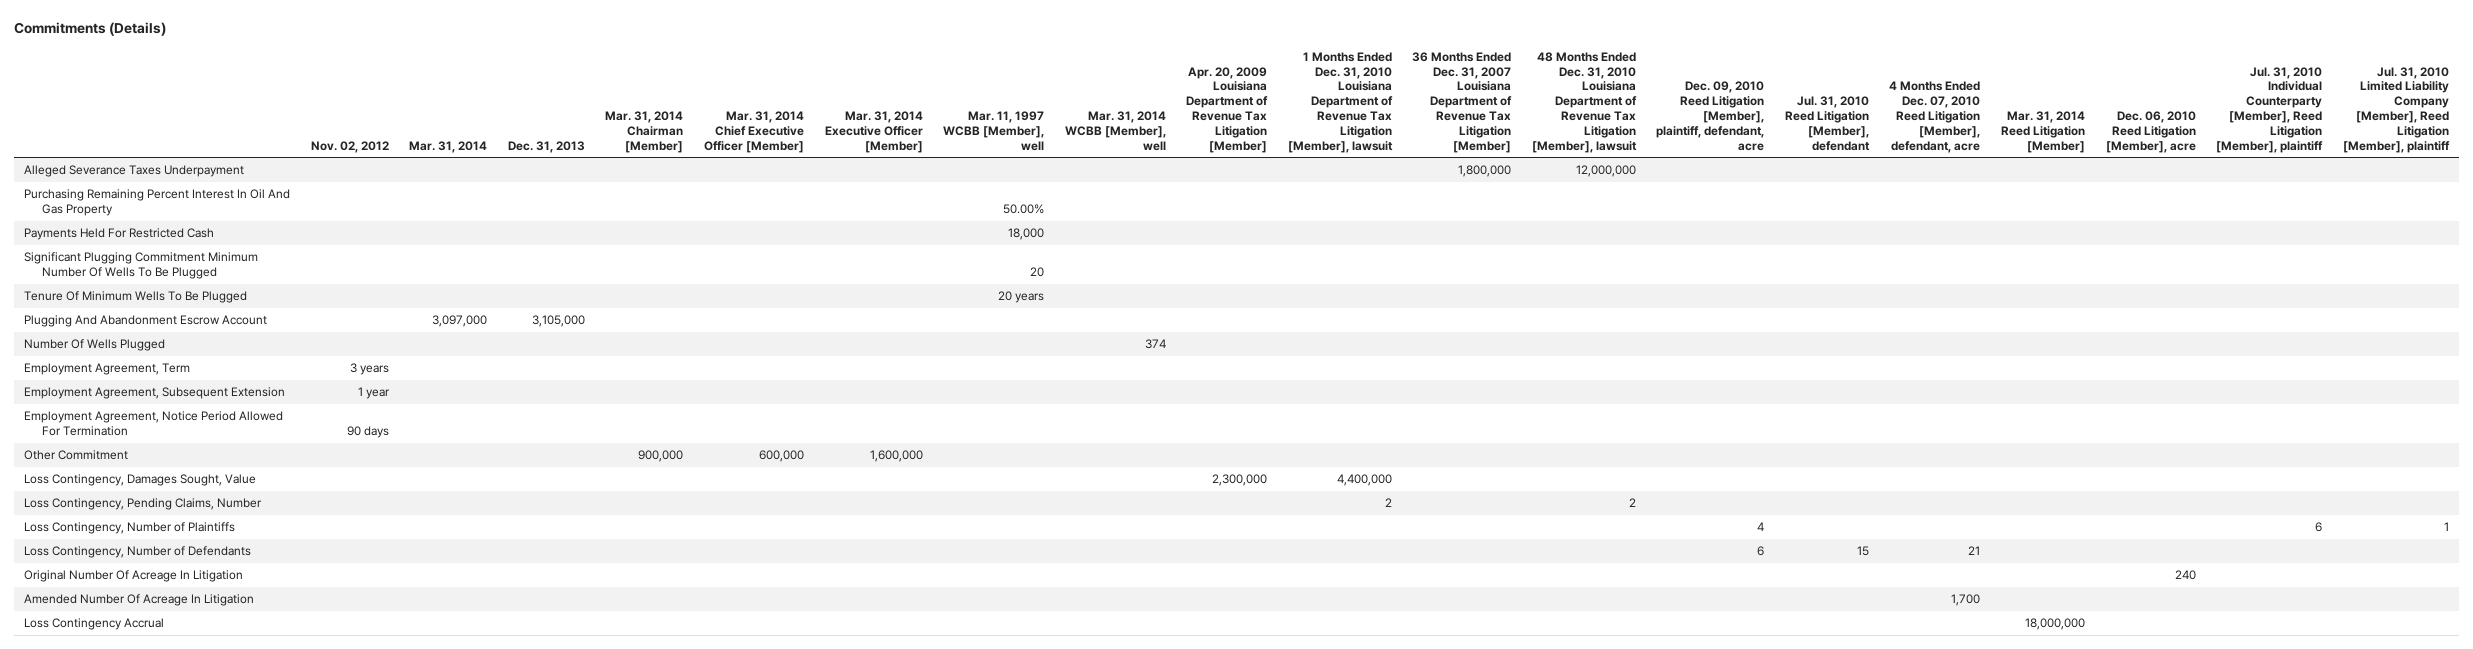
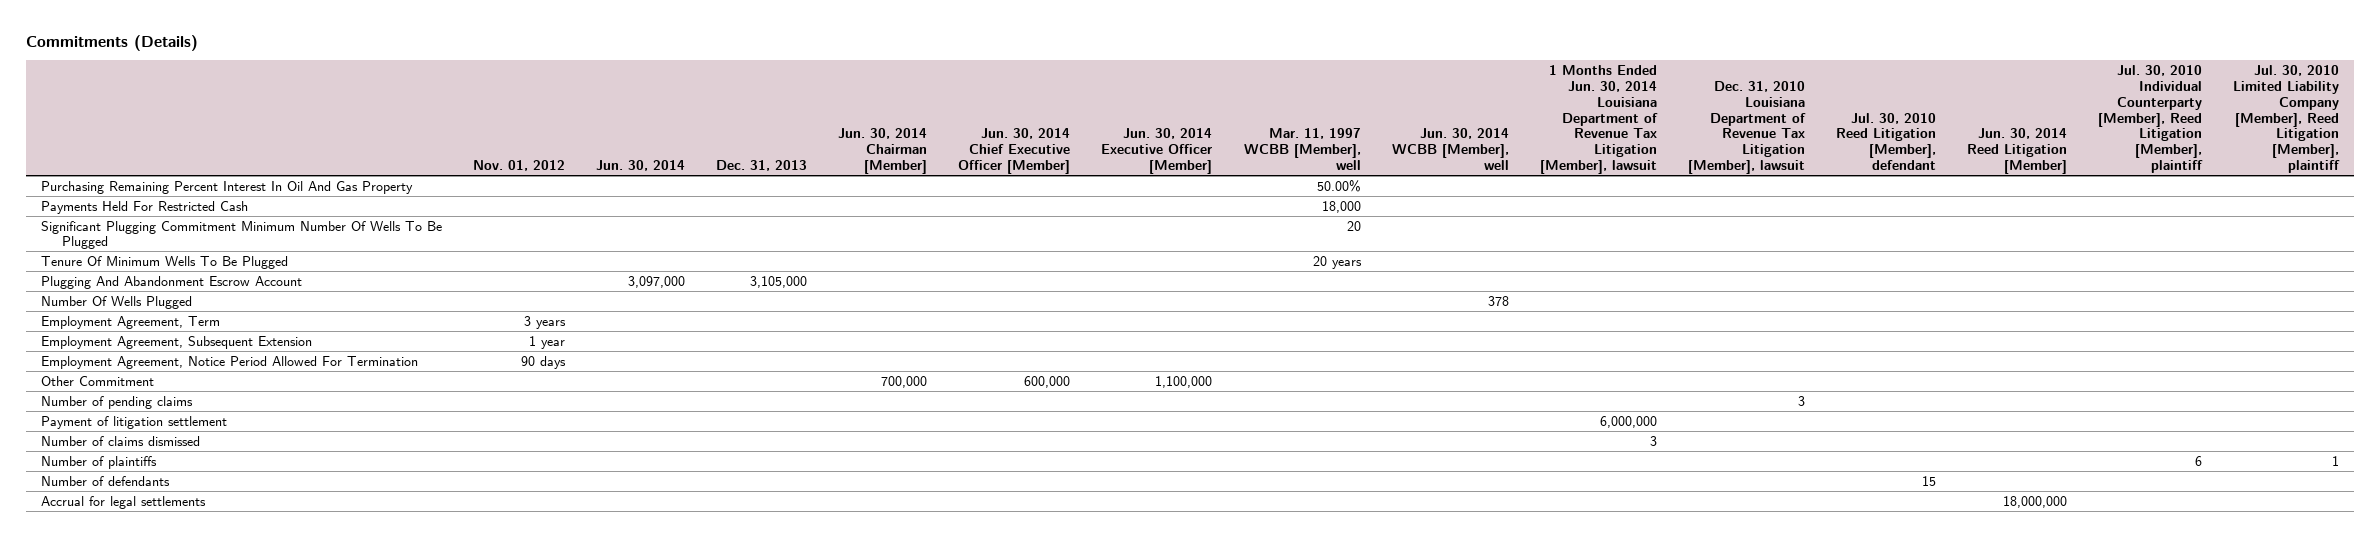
- | Nov. 02, 2012 | Mar. 31, 2014 | Dec. 31, 2013 | Mar. 31, 2014 Chairman [Member] | Mar. 31, 2014 Chief Executive Officer [Member] | Mar. 31, 2014 Executive Officer [Member] | Mar. 11, 1997 WCBB [Member], well | Mar. 31, 2014 WCBB [Member], well | Apr. 20, 2009 Louisiana Department of Revenue Tax Litigation [Member] | 1 Months Ended Dec. 31, 2010 Louisiana Department of Revenue Tax Litigation [Member], lawsuit | 36 Months Ended Dec. 31, 2007 Louisiana Department of Revenue Tax Litigation [Member] | 48 Months Ended Dec. 31, 2010 Louisiana Department of Revenue Tax Litigation [Member], lawsuit | Dec. 09, 2010 Reed Litigation [Member], plaintiff, defendant, acre | Jul. 31, 2010 Reed Litigation [Member], defendant | 4 Months Ended Dec. 07, 2010 Reed Litigation [Member], defendant, acre | Mar. 31, 2014 Reed Litigation [Member] | Dec. 06, 2010 Reed Litigation [Member], acre | Jul. 31, 2010 Individual Counterparty [Member], Reed Litigation [Member], plaintiff | Jul. 31, 2010 Limited Liability Company [Member], Reed Litigation [Member], plaintiff
+ | Nov. 01, 2012 | Jun. 30, 2014 | Dec. 31, 2013 | Jun. 30, 2014 Chairman [Member] | Jun. 30, 2014 Chief Executive Officer [Member] | Jun. 30, 2014 Executive Officer [Member] | Mar. 11, 1997 WCBB [Member], well | Jun. 30, 2014 WCBB [Member], well | 1 Months Ended Jun. 30, 2014 Louisiana Department of Revenue Tax Litigation [Member], lawsuit | Dec. 31, 2010 Louisiana Department of Revenue Tax Litigation [Member], lawsuit | Jul. 30, 2010 Reed Litigation [Member], defendant | Jun. 30, 2014 Reed Litigation [Member] | Jul. 30, 2010 Individual Counterparty [Member], Reed Litigation [Member], plaintiff | Jul. 30, 2010 Limited Liability Company [Member], Reed Litigation [Member], plaintiff
- Alleged Severance Taxes Underpayment | | | | | | | | | | | 1,800,000 | 12,000,000 | | | | | | |
- Loss Contingency, Damages Sought, Value | | | | | | | | | 2,300,000 | 4,400,000 | | | | | | | | |
- Loss Contingency, Pending Claims, Number | | | | | | | | | | 2 | | 2 | | | | | | |
- Loss Contingency, Number of Plaintiffs | | | | | | | | | | | | | 4 | | | | | 6 | 1
- Loss Contingency, Number of Defendants | | | | | | | | | | | | | 6 | 15 | 21 | | | |
- Original Number Of Acreage In Litigation | | | | | | | | | | | | | | | | | 240 | |
- Amended Number Of Acreage In Litigation | | | | | | | | | | | | | | | 1,700 | | | |
- Loss Contingency Accrual | | | | | | | | | | | | | | | | 18,000,000 | | |
+ Number of pending claims | | | | | | | | | | 3 | | | |
+ Payment of litigation settlement | | | | | | | | | 6,000,000 | | | | |
+ Number of claims dismissed | | | | | | | | | 3 | | | | |
+ Number of plaintiffs | | | | | | | | | | | | | 6 | 1
+ Number of defendants | | | | | | | | | | | 15 | | |
+ Accrual for legal settlements | | | | | | | | | | | | 18,000,000 | |

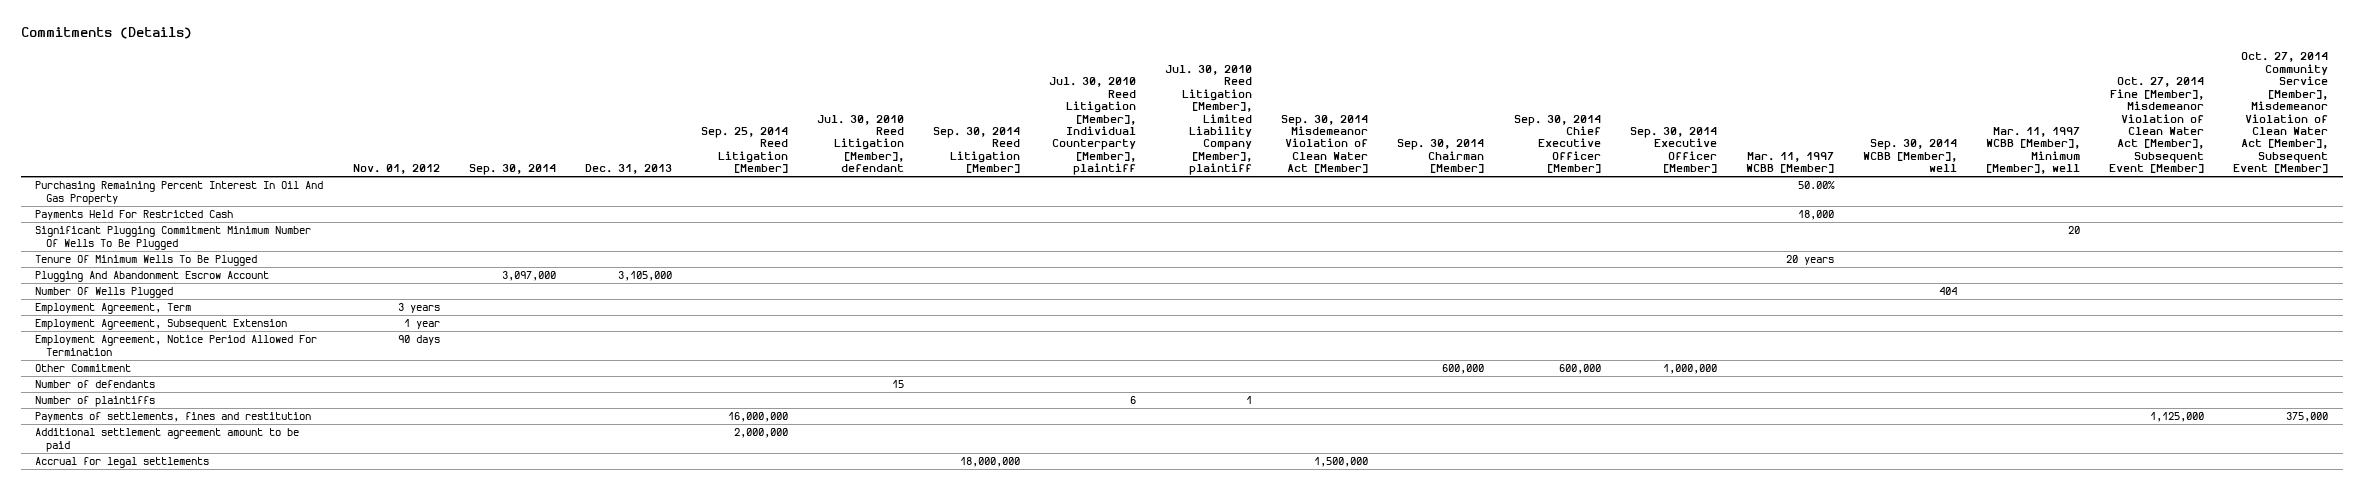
- | Nov. 01, 2012 | Jun. 30, 2014 | Dec. 31, 2013 | Jun. 30, 2014 Chairman [Member] | Jun. 30, 2014 Chief Executive Officer [Member] | Jun. 30, 2014 Executive Officer [Member] | Mar. 11, 1997 WCBB [Member], well | Jun. 30, 2014 WCBB [Member], well | 1 Months Ended Jun. 30, 2014 Louisiana Department of Revenue Tax Litigation [Member], lawsuit | Dec. 31, 2010 Louisiana Department of Revenue Tax Litigation [Member], lawsuit | Jul. 30, 2010 Reed Litigation [Member], defendant | Jun. 30, 2014 Reed Litigation [Member] | Jul. 30, 2010 Individual Counterparty [Member], Reed Litigation [Member], plaintiff | Jul. 30, 2010 Limited Liability Company [Member], Reed Litigation [Member], plaintiff
+ | Nov. 01, 2012 | Sep. 30, 2014 | Dec. 31, 2013 | Sep. 25, 2014 Reed Litigation [Member] | Jul. 30, 2010 Reed Litigation [Member], defendant | Sep. 30, 2014 Reed Litigation [Member] | Jul. 30, 2010 Reed Litigation [Member], Individual Counterparty [Member], plaintiff | Jul. 30, 2010 Reed Litigation [Member], Limited Liability Company [Member], plaintiff | Sep. 30, 2014 Misdemeanor Violation of Clean Water Act [Member] | Sep. 30, 2014 Chairman [Member] | Sep. 30, 2014 Chief Executive Officer [Member] | Sep. 30, 2014 Executive Officer [Member] | Mar. 11, 1997 WCBB [Member] | Sep. 30, 2014 WCBB [Member], well | Mar. 11, 1997 WCBB [Member], Minimum [Member], well | Oct. 27, 2014 Fine [Member], Misdemeanor Violation of Clean Water Act [Member], Subsequent Event [Member] | Oct. 27, 2014 Community Service [Member], Misdemeanor Violation of Clean Water Act [Member], Subsequent Event [Member]
- Number of pending claims | | | | | | | | | | 3 | | | |
- Payment of litigation settlement | | | | | | | | | 6,000,000 | | | | |
- Number of claims dismissed | | | | | | | | | 3 | | | | |
moved down: Number of plaintiffs | | | | | | | 6 | 1 | | | | | | | | |
+ Payments of settlements, fines and restitution | | | | 16,000,000 | | | | | | | | | | | | 1,125,000 | 375,000
+ Additional settlement agreement amount to be paid | | | | 2,000,000 | | | | | | | | | | | | |

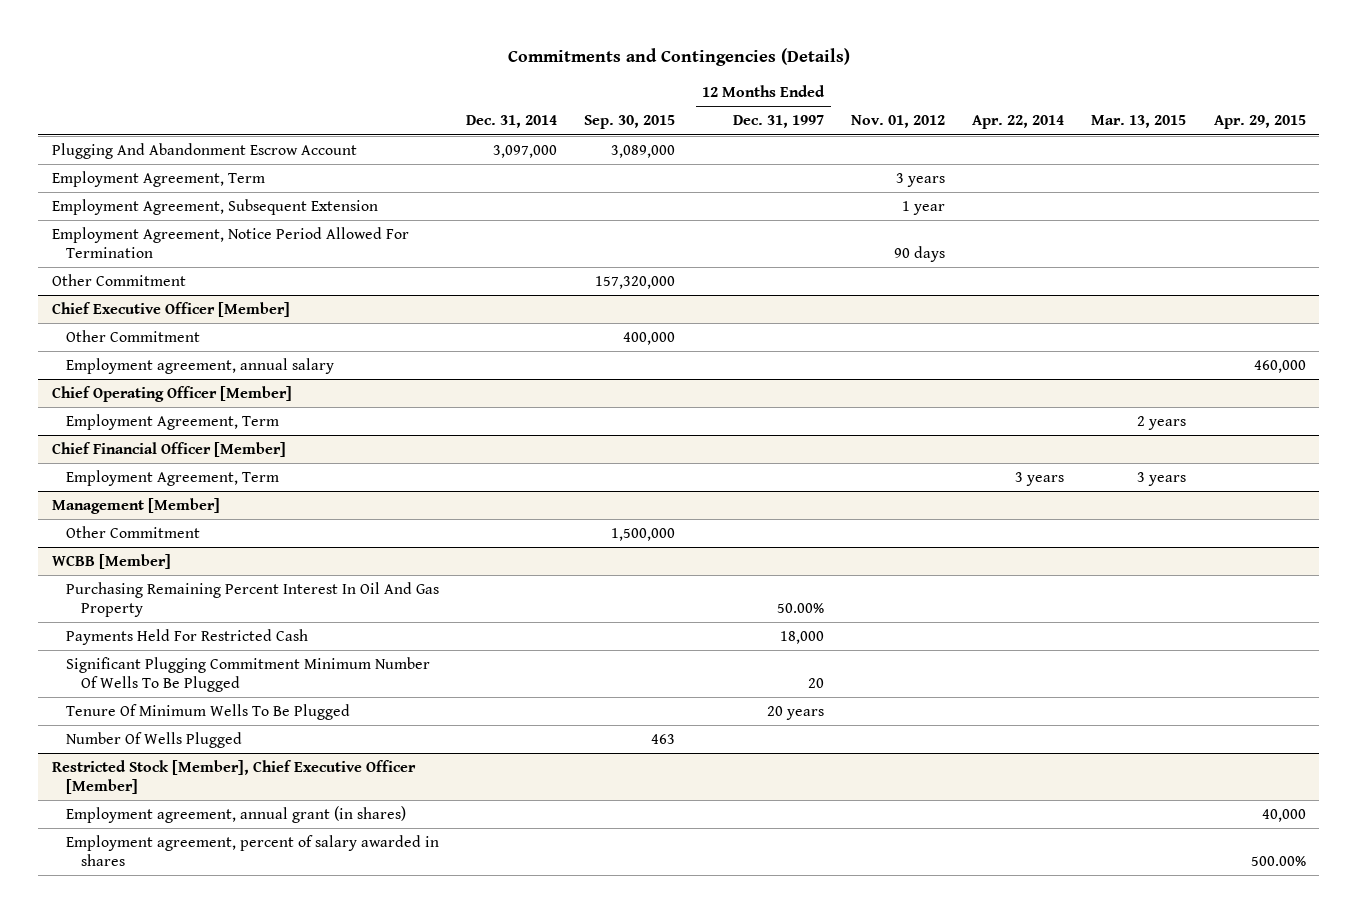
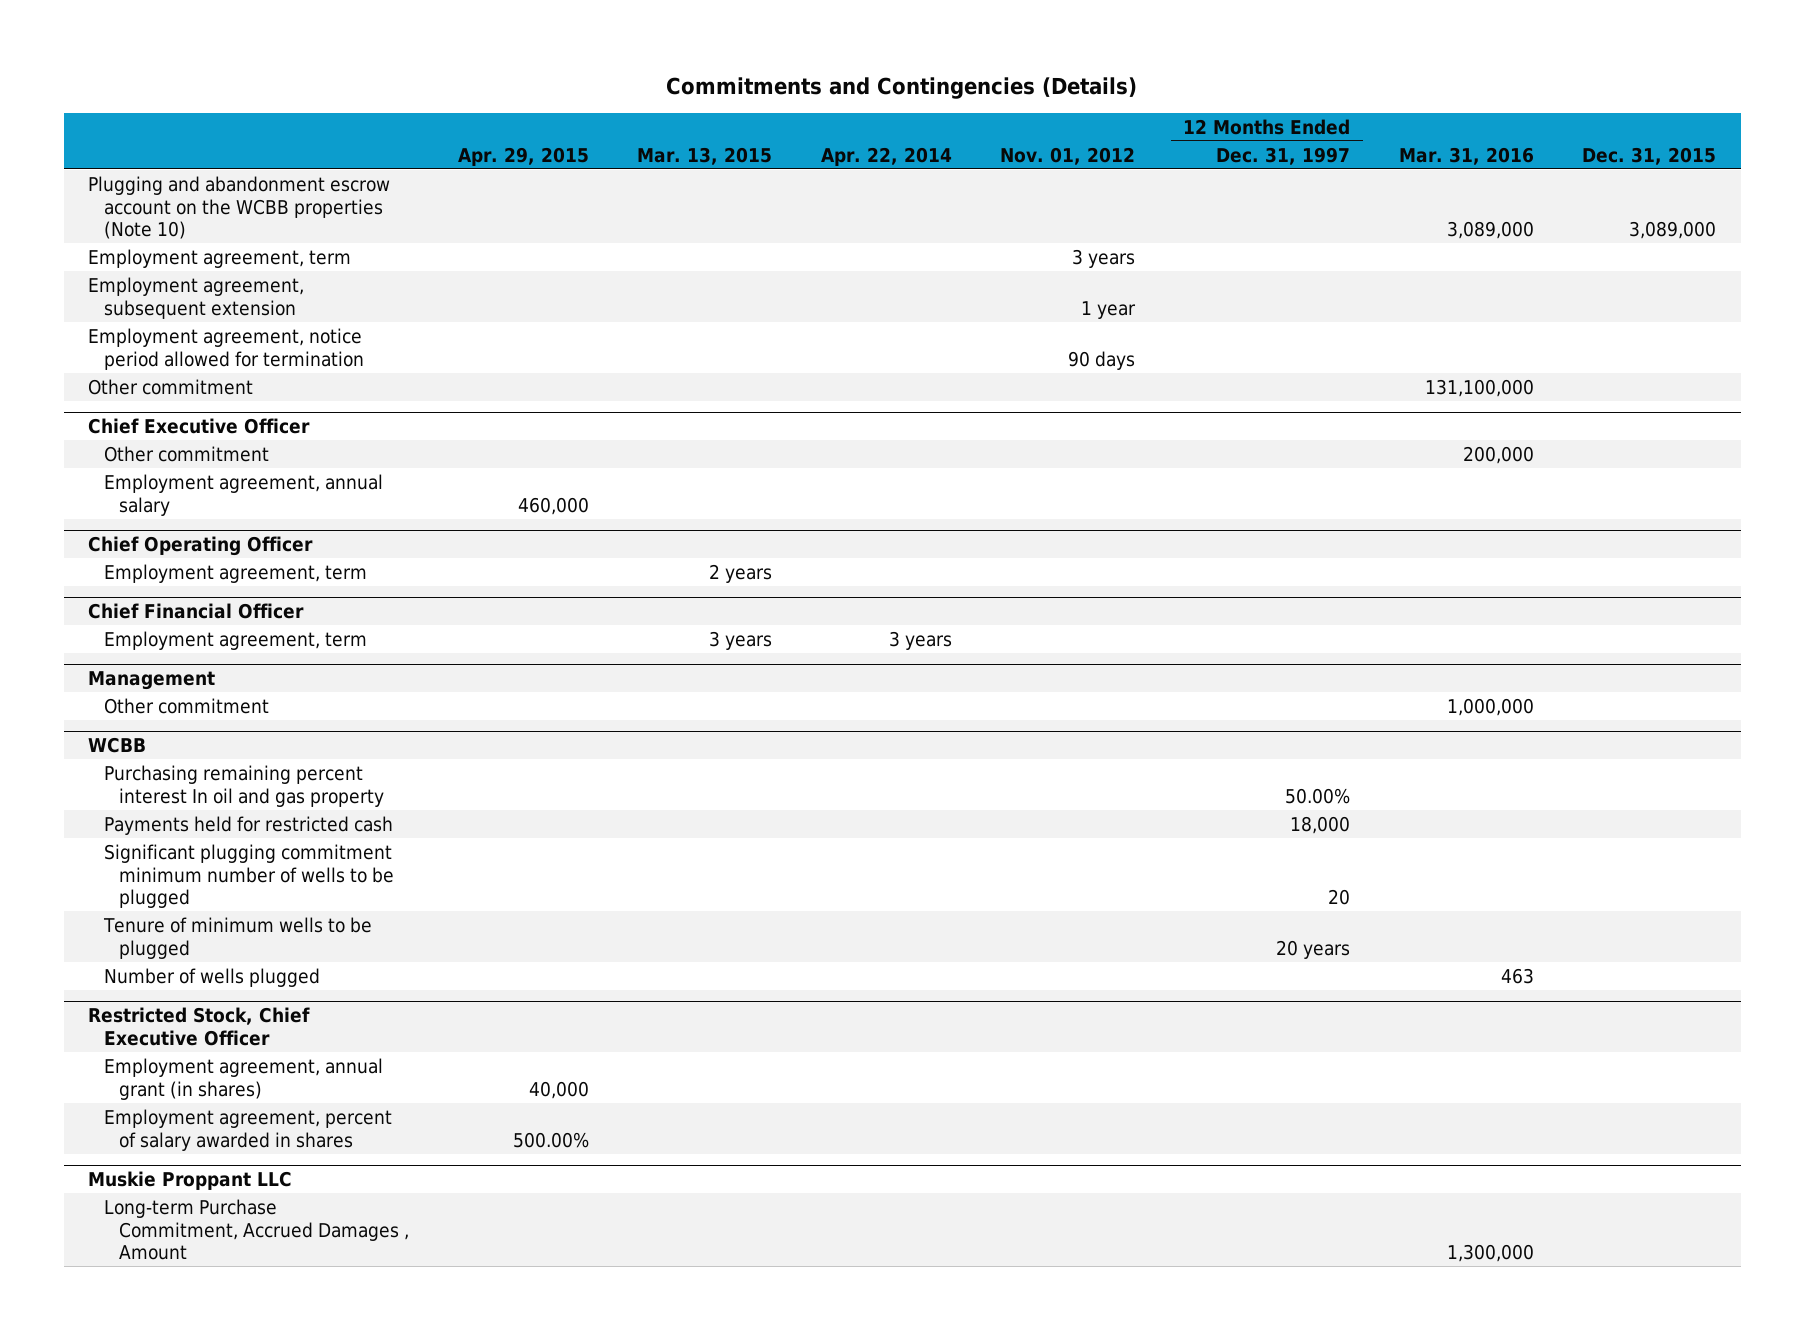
- | Dec. 31, 2014 | Sep. 30, 2015 | 12 Months Ended Dec. 31, 1997 | Nov. 01, 2012 | Apr. 22, 2014 | Mar. 13, 2015 | Apr. 29, 2015
+ | Apr. 29, 2015 | Mar. 13, 2015 | Apr. 22, 2014 | Nov. 01, 2012 | 12 Months Ended Dec. 31, 1997 | Mar. 31, 2016 | Dec. 31, 2015
- Plugging And Abandonment Escrow Account | 3,097,000 | 3,089,000 | | | | |
- Employment Agreement, Term | | | | 3 years | | |
- Employment Agreement, Subsequent Extension | | | | 1 year | | |
- Employment Agreement, Notice Period Allowed For Termination | | | | 90 days | | |
- Other Commitment | | 157,320,000 | | | | |
- Chief Executive Officer [Member]
- Other Commitment | | 400,000 | | | | |
+ Plugging and abandonment escrow account on the WCBB properties (Note 10) | | | | | | 3,089,000 | 3,089,000
+ Employment agreement, term | | | | 3 years | | |
+ Employment agreement, subsequent extension | | | | 1 year | | |
+ Employment agreement, notice period allowed for termination | | | | 90 days | | |
+ Other commitment | | | | | | 131,100,000 |
+ Chief Executive Officer
+ Other commitment | | | | | | 200,000 |
- Chief Operating Officer [Member]
- Employment Agreement, Term | | | | | | 2 years |
- Chief Financial Officer [Member]
- Employment Agreement, Term | | | | | 3 years | 3 years |
- Management [Member]
- Other Commitment | | 1,500,000 | | | | |
- WCBB [Member]
- Purchasing Remaining Percent Interest In Oil And Gas Property | | | 50.00% | | | |
- Payments Held For Restricted Cash | | | 18,000 | | | |
- Significant Plugging Commitment Minimum Number Of Wells To Be Plugged | | | 20 | | | |
- Tenure Of Minimum Wells To Be Plugged | | | 20 years | | | |
- Number Of Wells Plugged | | 463 | | | | |
- Restricted Stock [Member], Chief Executive Officer [Member]
+ Chief Operating Officer
+ Employment agreement, term | | 2 years | | | | |
+ Chief Financial Officer
+ Employment agreement, term | | 3 years | 3 years | | | |
+ Management
+ Other commitment | | | | | | 1,000,000 |
+ WCBB
+ Purchasing remaining percent interest In oil and gas property | | | | | 50.00% | |
+ Payments held for restricted cash | | | | | 18,000 | |
+ Significant plugging commitment minimum number of wells to be plugged | | | | | 20 | |
+ Tenure of minimum wells to be plugged | | | | | 20 years | |
+ Number of wells plugged | | | | | | 463 |
+ Restricted Stock, Chief Executive Officer
+ Muskie Proppant LLC
+ Long-term Purchase Commitment, Accrued Damages , Amount | | | | | | 1,300,000 |

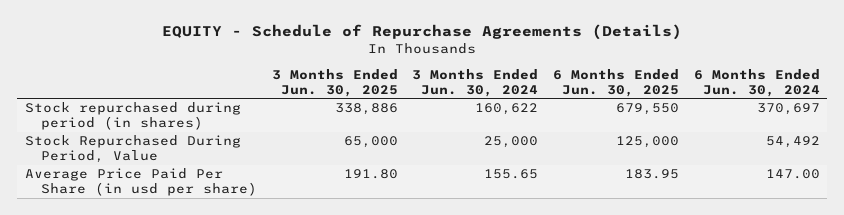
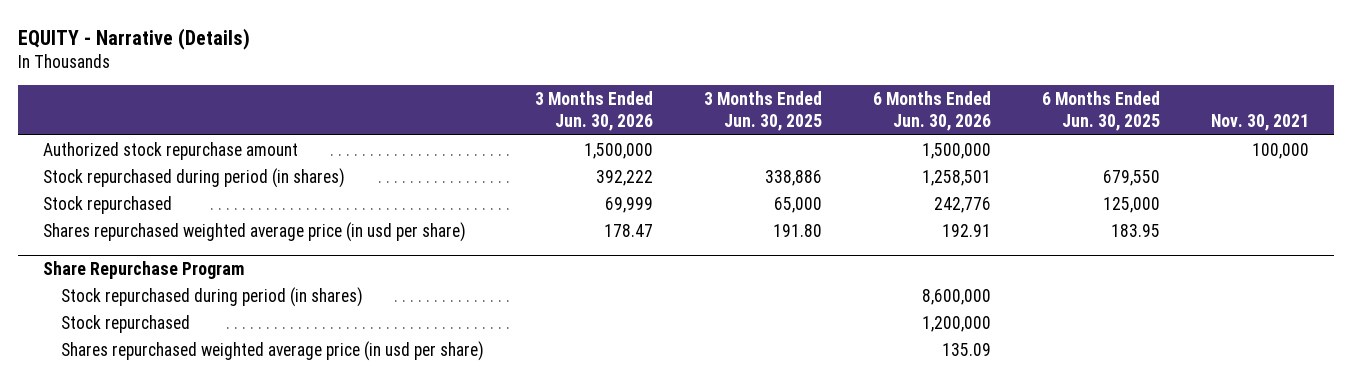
- EQUITY - Schedule of Repurchase Agreements (Details)
+ EQUITY - Narrative (Details)
- | 3 Months Ended Jun. 30, 2025 | 3 Months Ended Jun. 30, 2024 | 6 Months Ended Jun. 30, 2025 | 6 Months Ended Jun. 30, 2024
+ | 3 Months Ended Jun. 30, 2026 | 3 Months Ended Jun. 30, 2025 | 6 Months Ended Jun. 30, 2026 | 6 Months Ended Jun. 30, 2025 | Nov. 30, 2021
+ Authorized stock repurchase amount | 1,500,000 | | 1,500,000 | | 100,000
- Stock Repurchased During Period, Value | 65,000 | 25,000 | 125,000 | 54,492
- Average Price Paid Per Share (in usd per share) | 191.80 | 155.65 | 183.95 | 147.00
+ Stock repurchased | 69,999 | 65,000 | 242,776 | 125,000 |
+ Shares repurchased weighted average price (in usd per share) | 178.47 | 191.80 | 192.91 | 183.95 |
+ Share Repurchase Program
+ Stock repurchased during period (in shares) | | | 8,600,000 | |
+ Stock repurchased | | | 1,200,000 | |
+ Shares repurchased weighted average price (in usd per share) | | | 135.09 | |

